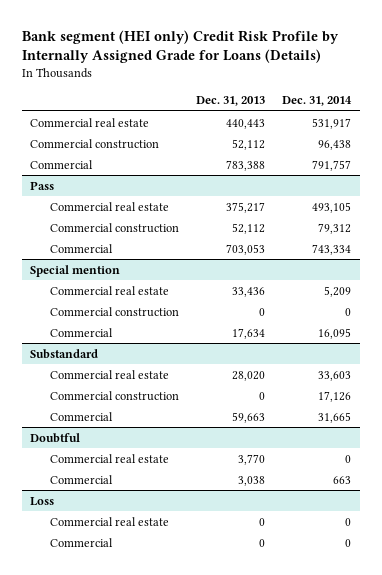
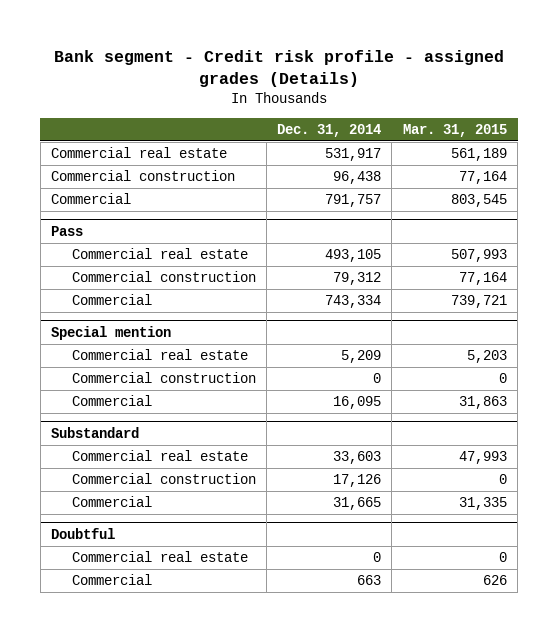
- Bank segment (HEI only) Credit Risk Profile by Internally Assigned Grade for Loans (Details)
+ Bank segment - Credit risk profile - assigned grades (Details)
- | Dec. 31, 2013 | Dec. 31, 2014
+ | Dec. 31, 2014 | Mar. 31, 2015
- Loss
- Commercial real estate | 0 | 0
- Commercial | 0 | 0

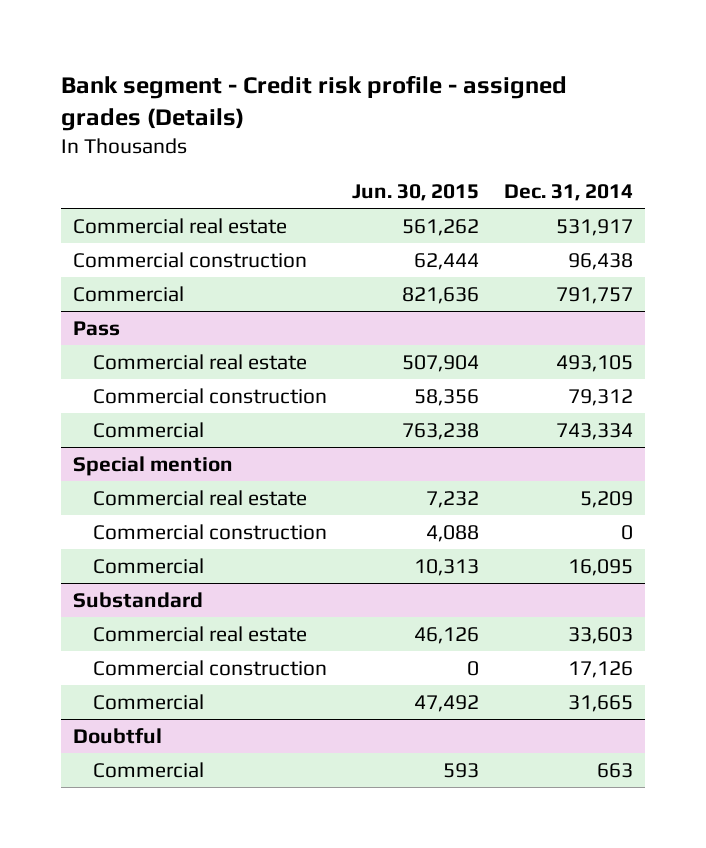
- | Dec. 31, 2014 | Mar. 31, 2015
+ | Jun. 30, 2015 | Dec. 31, 2014
@ Doubtful
- Commercial real estate | 0 | 0

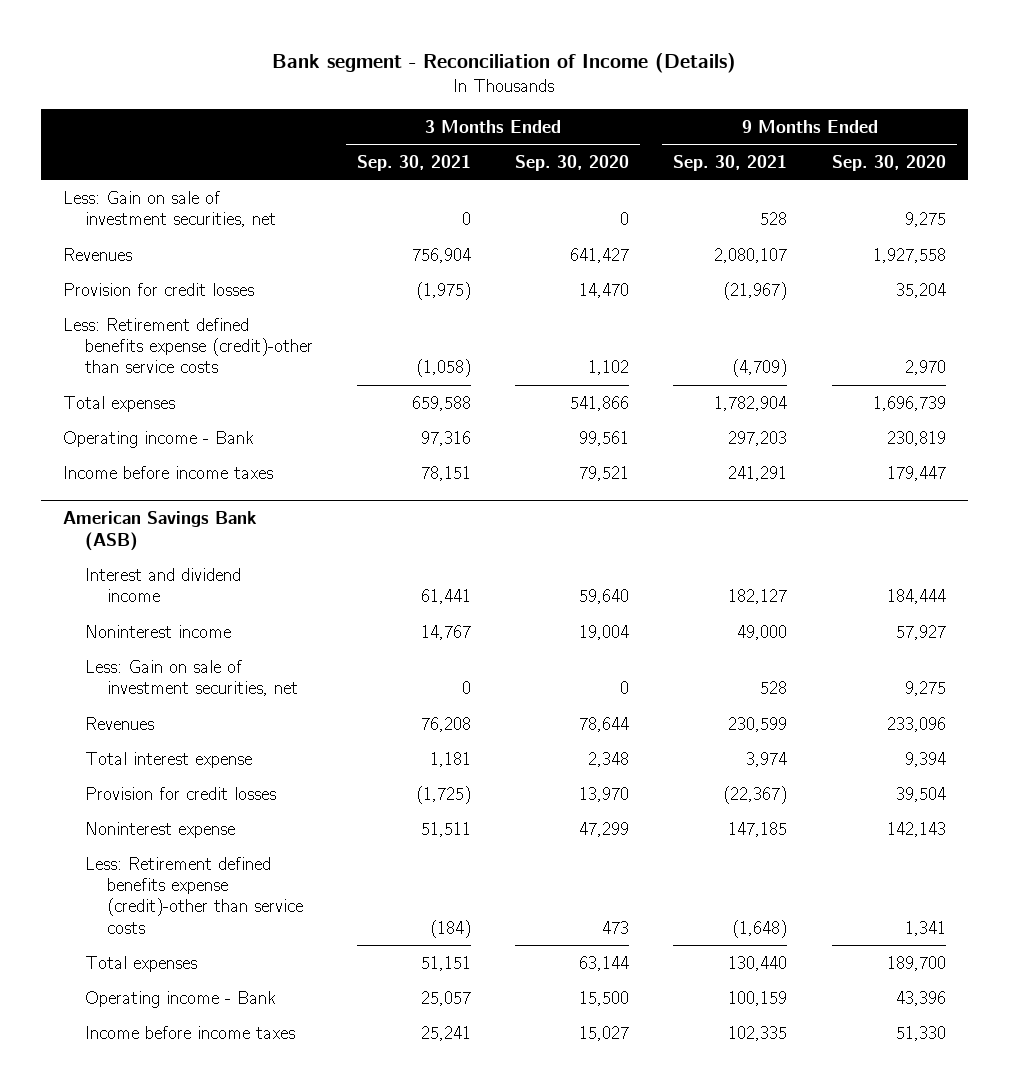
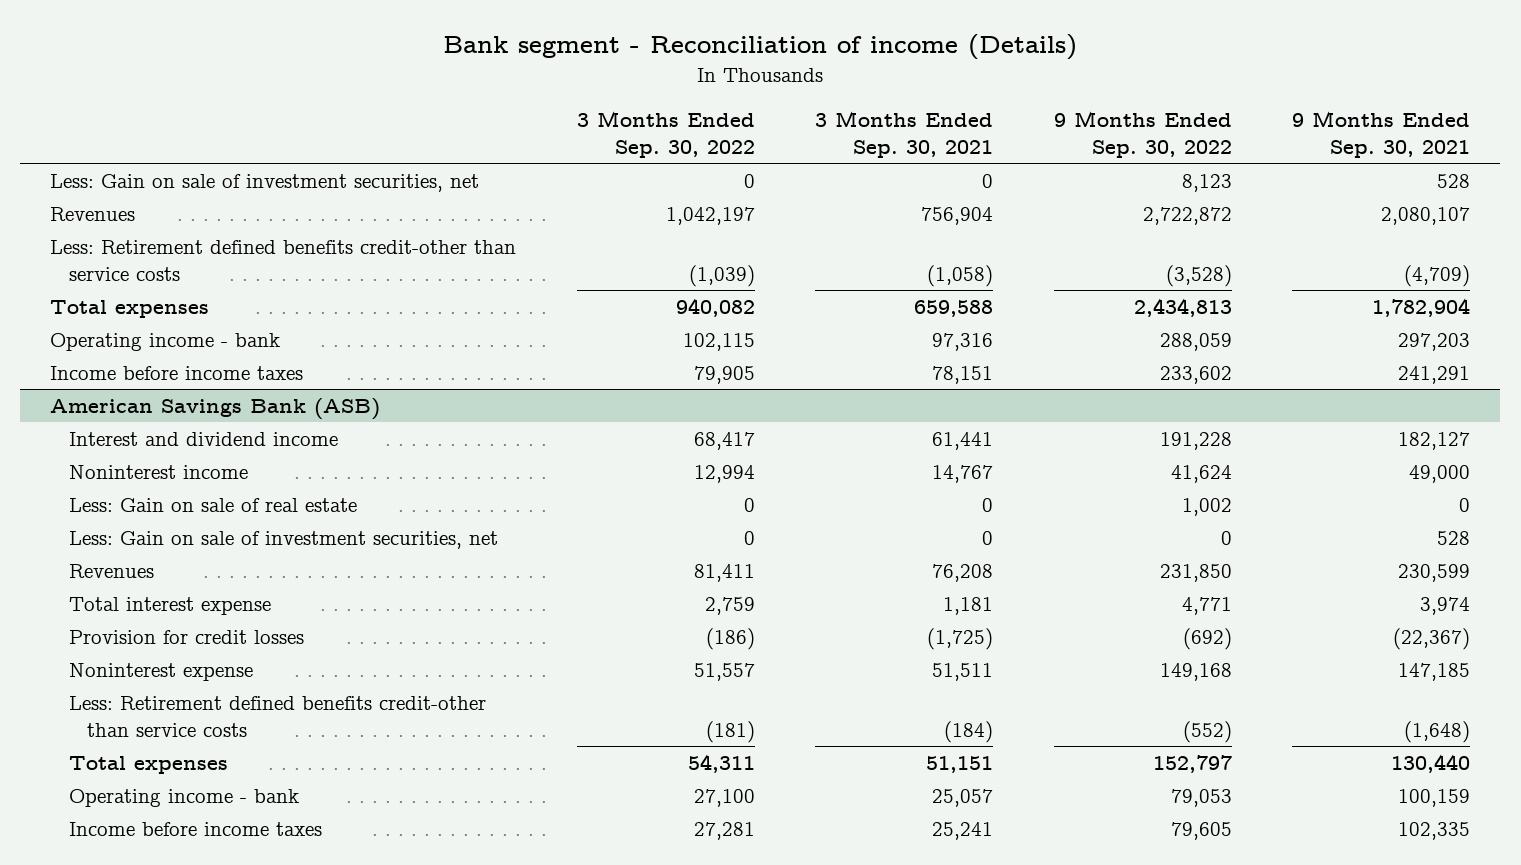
- Bank segment - Reconciliation of Income (Details)
+ Bank segment - Reconciliation of income (Details)
- | 3 Months Ended Sep. 30, 2021 | 3 Months Ended Sep. 30, 2020 | 9 Months Ended Sep. 30, 2021 | 9 Months Ended Sep. 30, 2020
+ | 3 Months Ended Sep. 30, 2022 | 3 Months Ended Sep. 30, 2021 | 9 Months Ended Sep. 30, 2022 | 9 Months Ended Sep. 30, 2021
- Provision for credit losses | (1,975) | 14,470 | (21,967) | 35,204
- Less: Retirement defined benefits expense (credit)-other than service costs | (1,058) | 1,102 | (4,709) | 2,970
+ Less: Retirement defined benefits credit-other than service costs | (1,039) | (1,058) | (3,528) | (4,709)
- Operating income - Bank | 97,316 | 99,561 | 297,203 | 230,819
+ Operating income - bank | 102,115 | 97,316 | 288,059 | 297,203
@ American Savings Bank (ASB)
+ Less: Gain on sale of real estate | 0 | 0 | 1,002 | 0
- Less: Retirement defined benefits expense (credit)-other than service costs | (184) | 473 | (1,648) | 1,341
+ Less: Retirement defined benefits credit-other than service costs | (181) | (184) | (552) | (1,648)
- Operating income - Bank | 25,057 | 15,500 | 100,159 | 43,396
+ Operating income - bank | 27,100 | 25,057 | 79,053 | 100,159

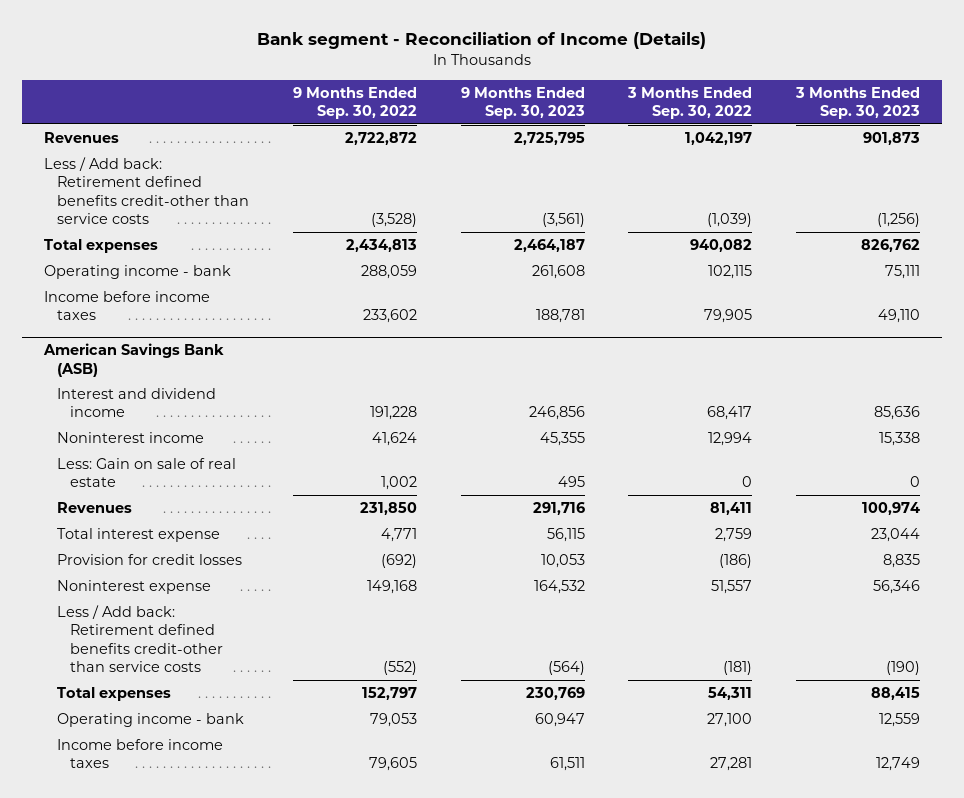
- Bank segment - Reconciliation of income (Details)
+ Bank segment - Reconciliation of Income (Details)
- | 3 Months Ended Sep. 30, 2022 | 3 Months Ended Sep. 30, 2021 | 9 Months Ended Sep. 30, 2022 | 9 Months Ended Sep. 30, 2021
+ | 9 Months Ended Sep. 30, 2022 | 9 Months Ended Sep. 30, 2023 | 3 Months Ended Sep. 30, 2022 | 3 Months Ended Sep. 30, 2023
- Less: Gain on sale of investment securities, net | 0 | 0 | 8,123 | 528
- Less: Retirement defined benefits credit-other than service costs | (1,039) | (1,058) | (3,528) | (4,709)
+ Less / Add back: Retirement defined benefits credit-other than service costs | (3,528) | (3,561) | (1,039) | (1,256)
@ American Savings Bank (ASB)
- Less: Gain on sale of investment securities, net | 0 | 0 | 0 | 528
- Less: Retirement defined benefits credit-other than service costs | (181) | (184) | (552) | (1,648)
+ Less / Add back: Retirement defined benefits credit-other than service costs | (552) | (564) | (181) | (190)

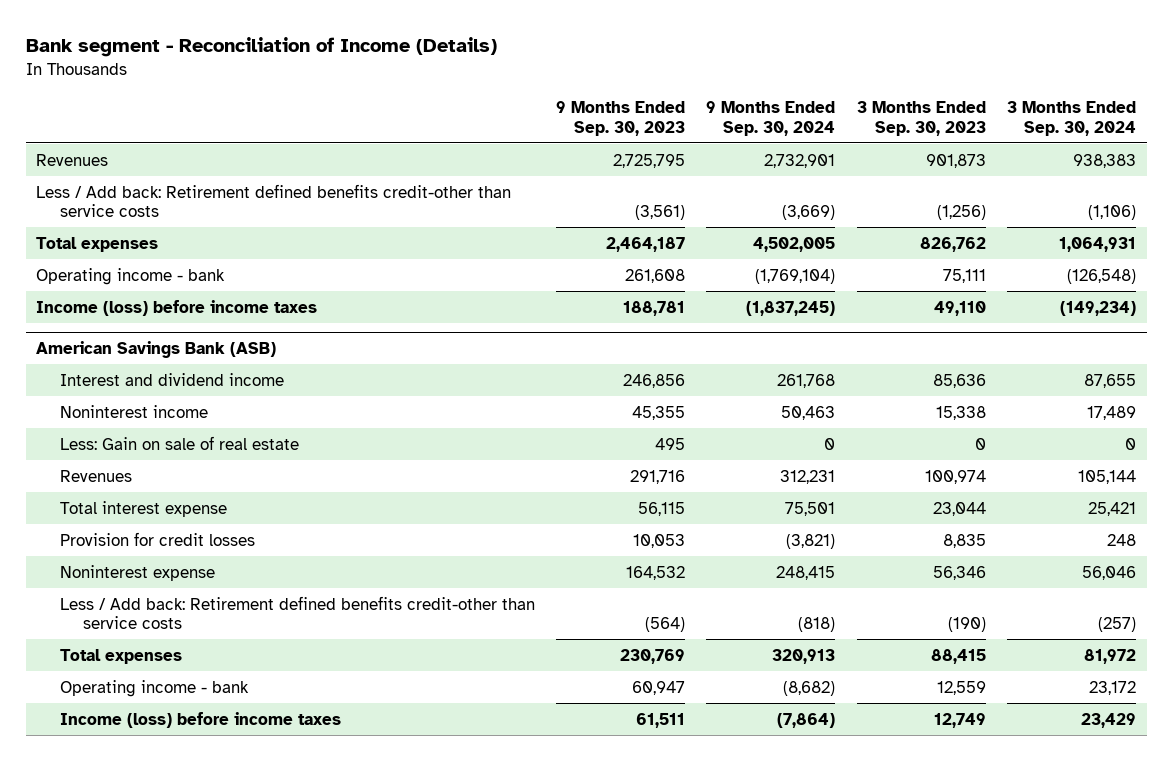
- | 9 Months Ended Sep. 30, 2022 | 9 Months Ended Sep. 30, 2023 | 3 Months Ended Sep. 30, 2022 | 3 Months Ended Sep. 30, 2023
+ | 9 Months Ended Sep. 30, 2023 | 9 Months Ended Sep. 30, 2024 | 3 Months Ended Sep. 30, 2023 | 3 Months Ended Sep. 30, 2024
- Income before income taxes | 233,602 | 188,781 | 79,905 | 49,110
+ Income (loss) before income taxes | 188,781 | (1,837,245) | 49,110 | (149,234)
@ American Savings Bank (ASB)
- Income before income taxes | 79,605 | 61,511 | 27,281 | 12,749
+ Income (loss) before income taxes | 61,511 | (7,864) | 12,749 | 23,429

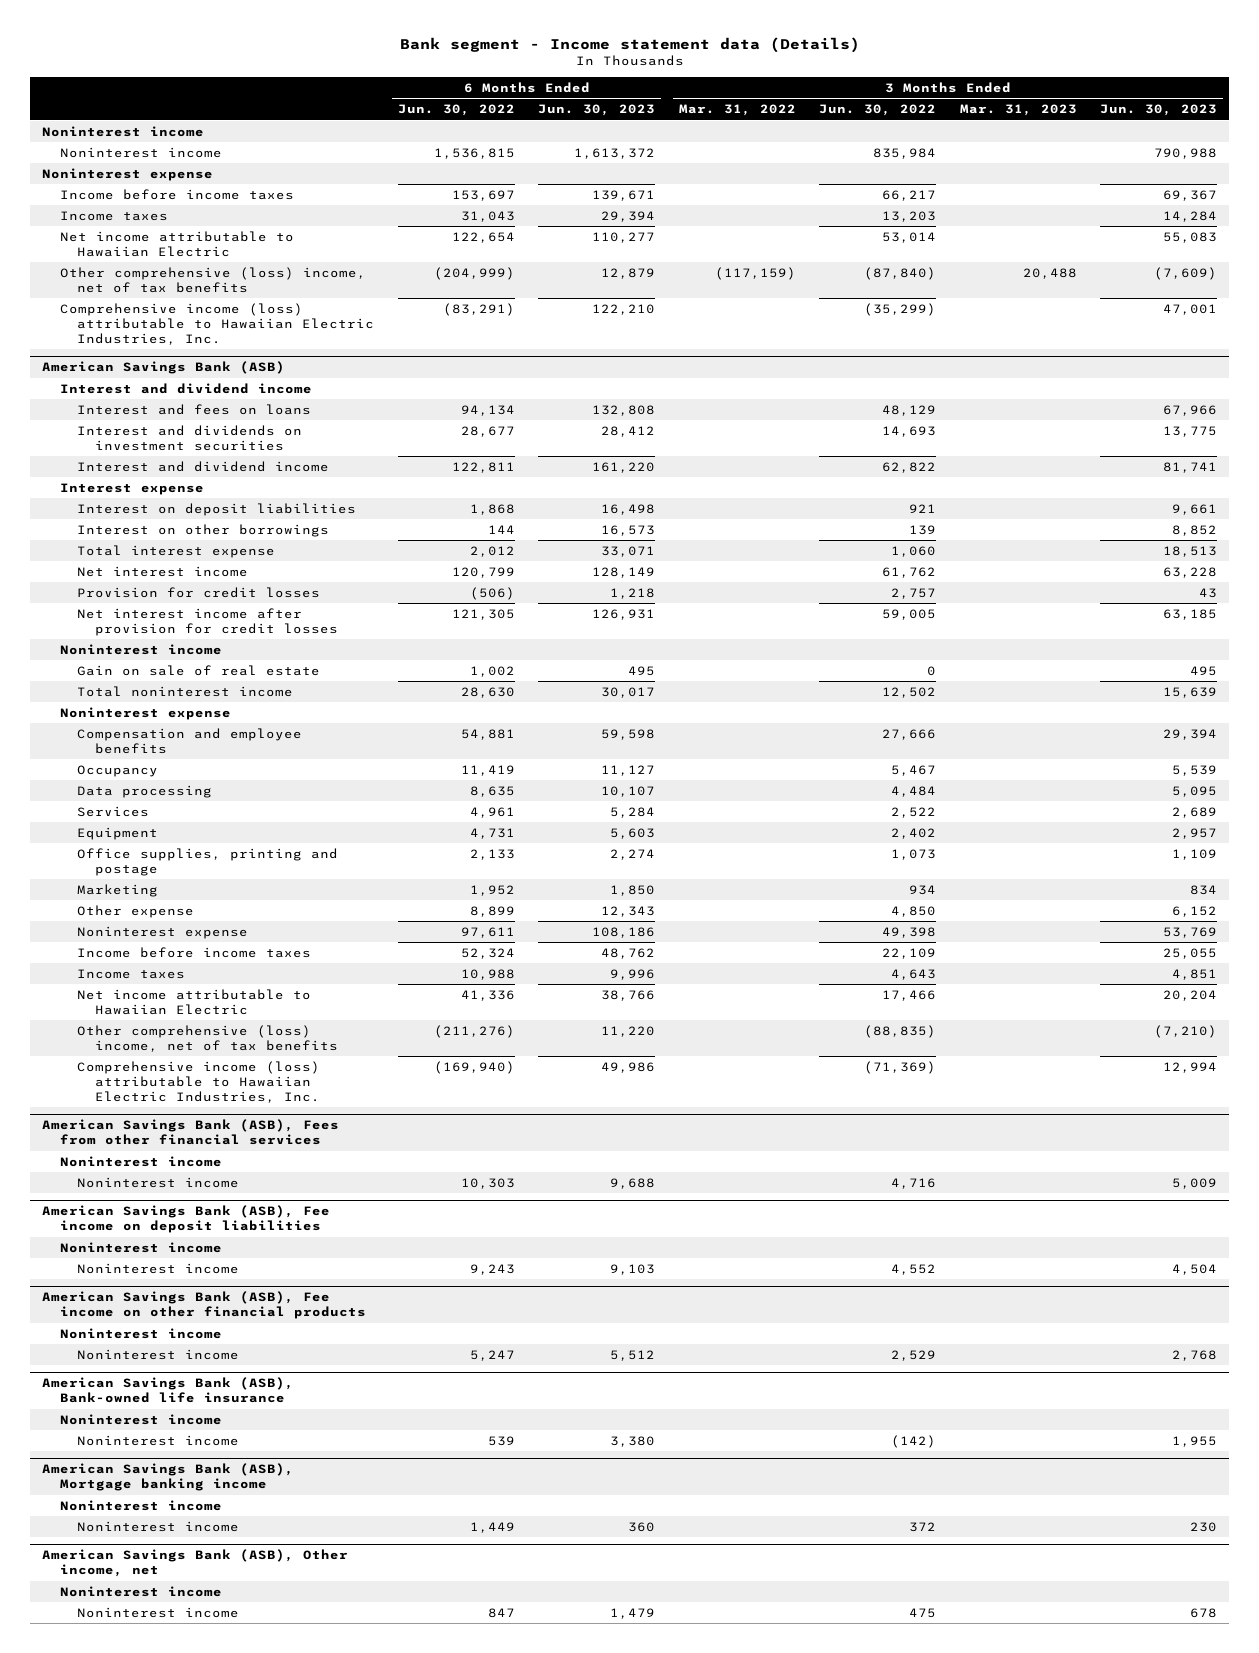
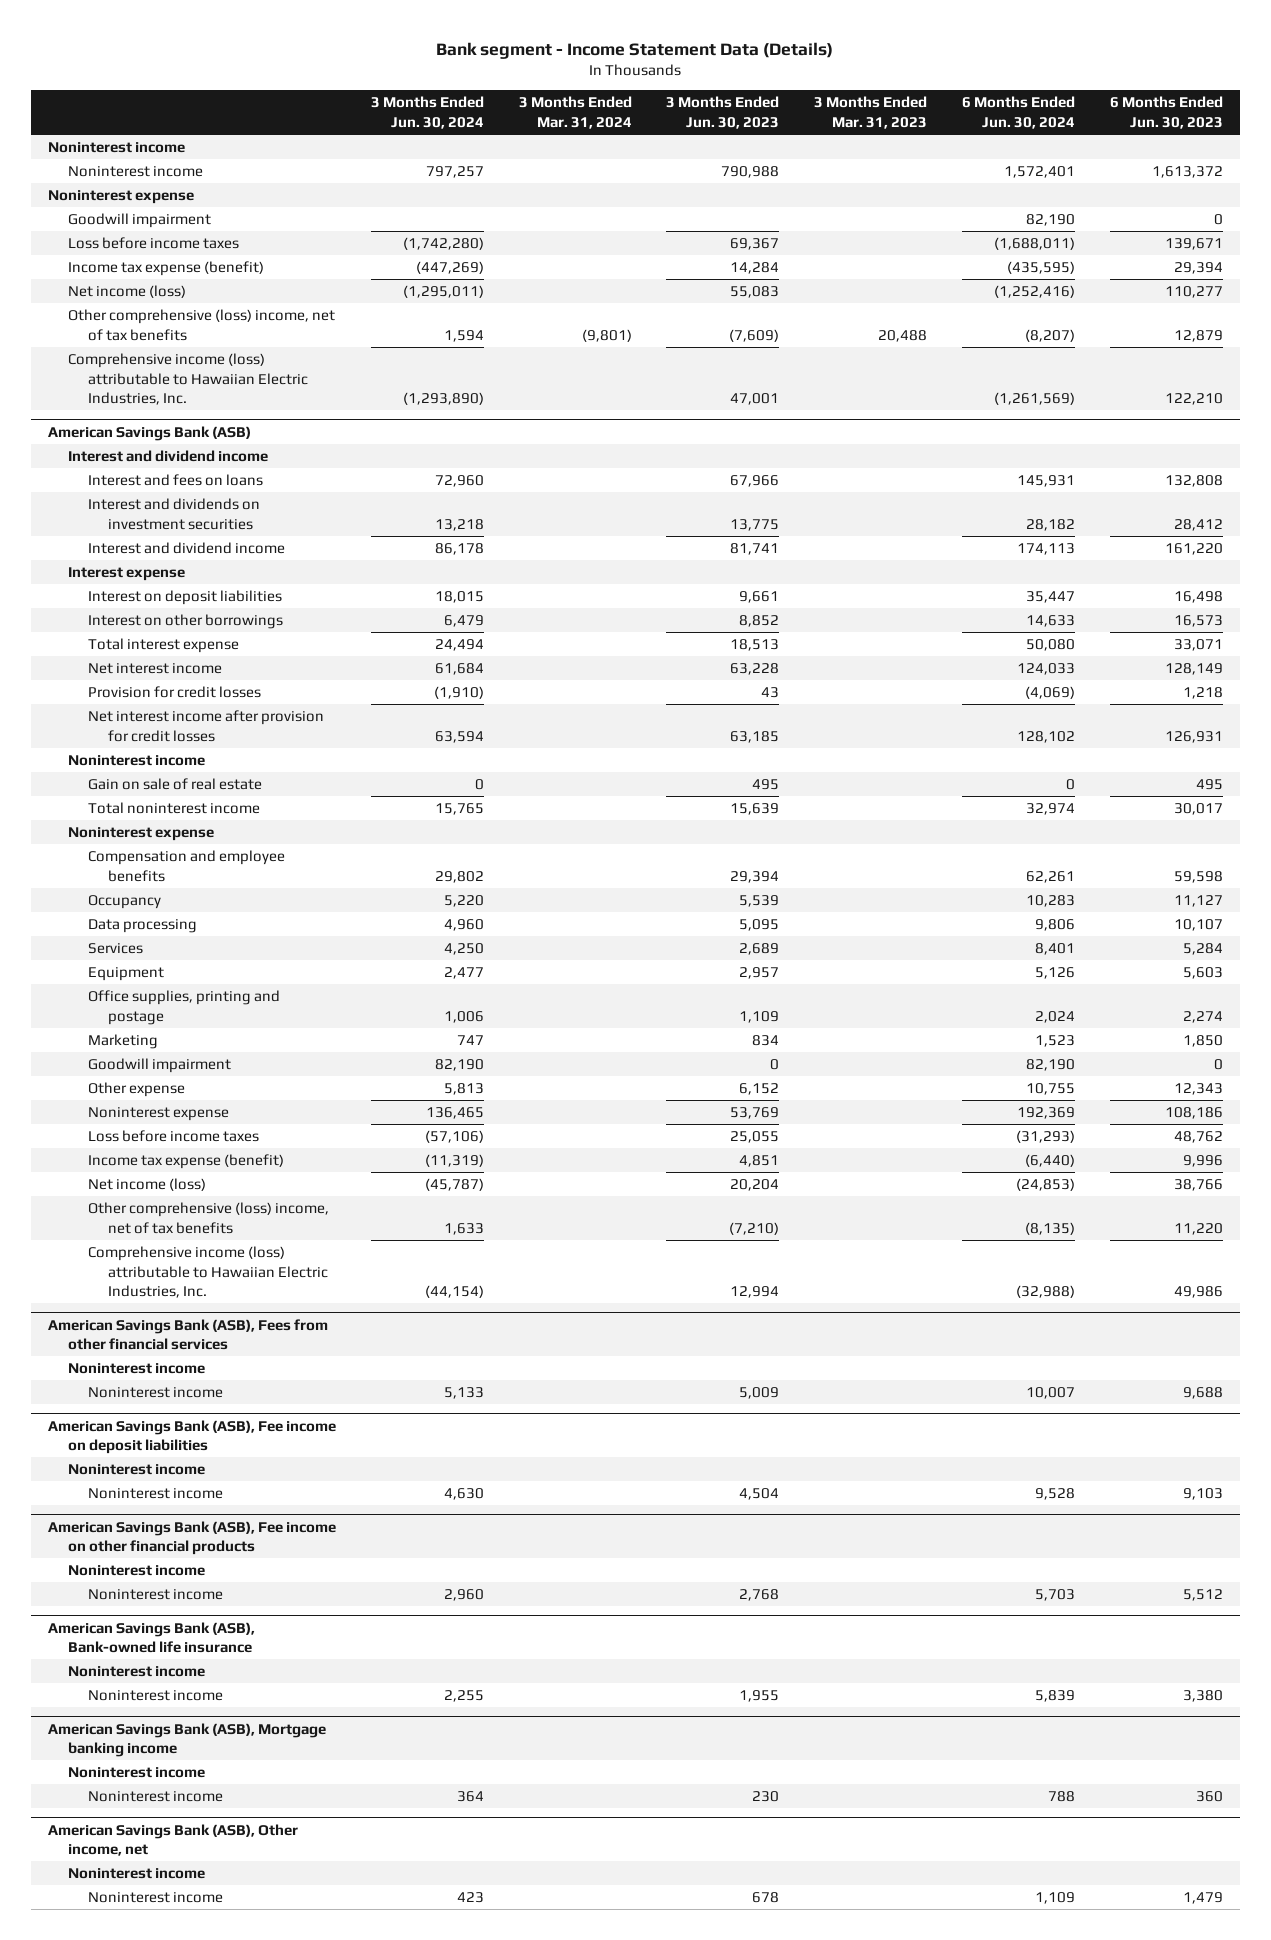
- Bank segment - Income statement data (Details)
+ Bank segment - Income Statement Data (Details)
- | 6 Months Ended Jun. 30, 2022 | 6 Months Ended Jun. 30, 2023 | 3 Months Ended Mar. 31, 2022 | 3 Months Ended Jun. 30, 2022 | 3 Months Ended Mar. 31, 2023 | 3 Months Ended Jun. 30, 2023
+ | 3 Months Ended Jun. 30, 2024 | 3 Months Ended Mar. 31, 2024 | 3 Months Ended Jun. 30, 2023 | 3 Months Ended Mar. 31, 2023 | 6 Months Ended Jun. 30, 2024 | 6 Months Ended Jun. 30, 2023
- Income before income taxes | 153,697 | 139,671 | | 66,217 | | 69,367
- Income taxes | 31,043 | 29,394 | | 13,203 | | 14,284
- Net income attributable to Hawaiian Electric | 122,654 | 110,277 | | 53,014 | | 55,083
+ Goodwill impairment | | | | | 82,190 | 0
+ Loss before income taxes | (1,742,280) | | 69,367 | | (1,688,011) | 139,671
+ Income tax expense (benefit) | (447,269) | | 14,284 | | (435,595) | 29,394
+ Net income (loss) | (1,295,011) | | 55,083 | | (1,252,416) | 110,277
@ American Savings Bank (ASB)
+ Goodwill impairment | 82,190 | | 0 | | 82,190 | 0
- Income before income taxes | 52,324 | 48,762 | | 22,109 | | 25,055
- Income taxes | 10,988 | 9,996 | | 4,643 | | 4,851
- Net income attributable to Hawaiian Electric | 41,336 | 38,766 | | 17,466 | | 20,204
+ Loss before income taxes | (57,106) | | 25,055 | | (31,293) | 48,762
+ Income tax expense (benefit) | (11,319) | | 4,851 | | (6,440) | 9,996
+ Net income (loss) | (45,787) | | 20,204 | | (24,853) | 38,766

